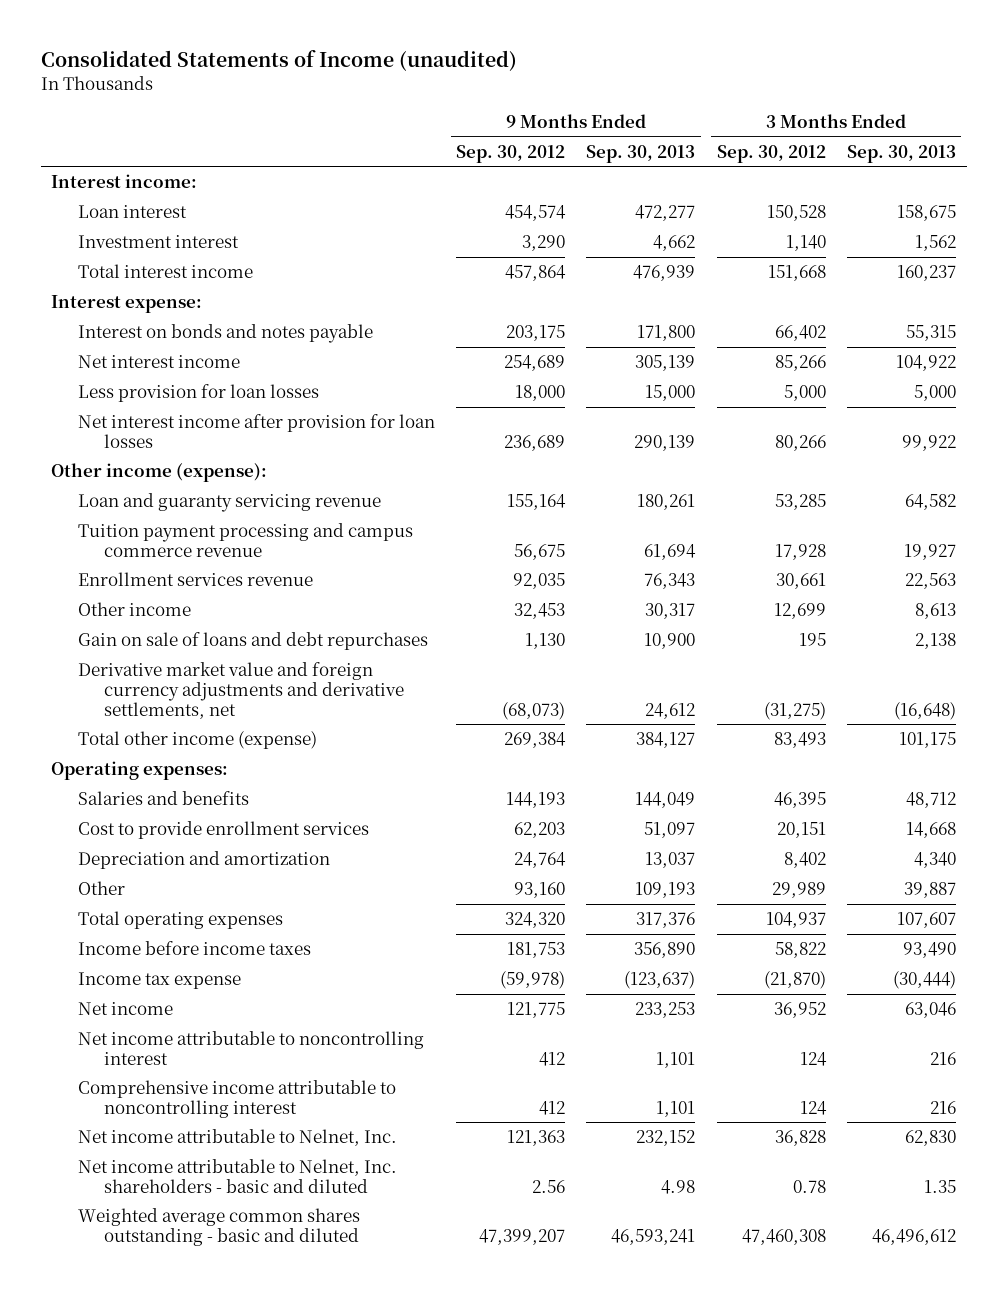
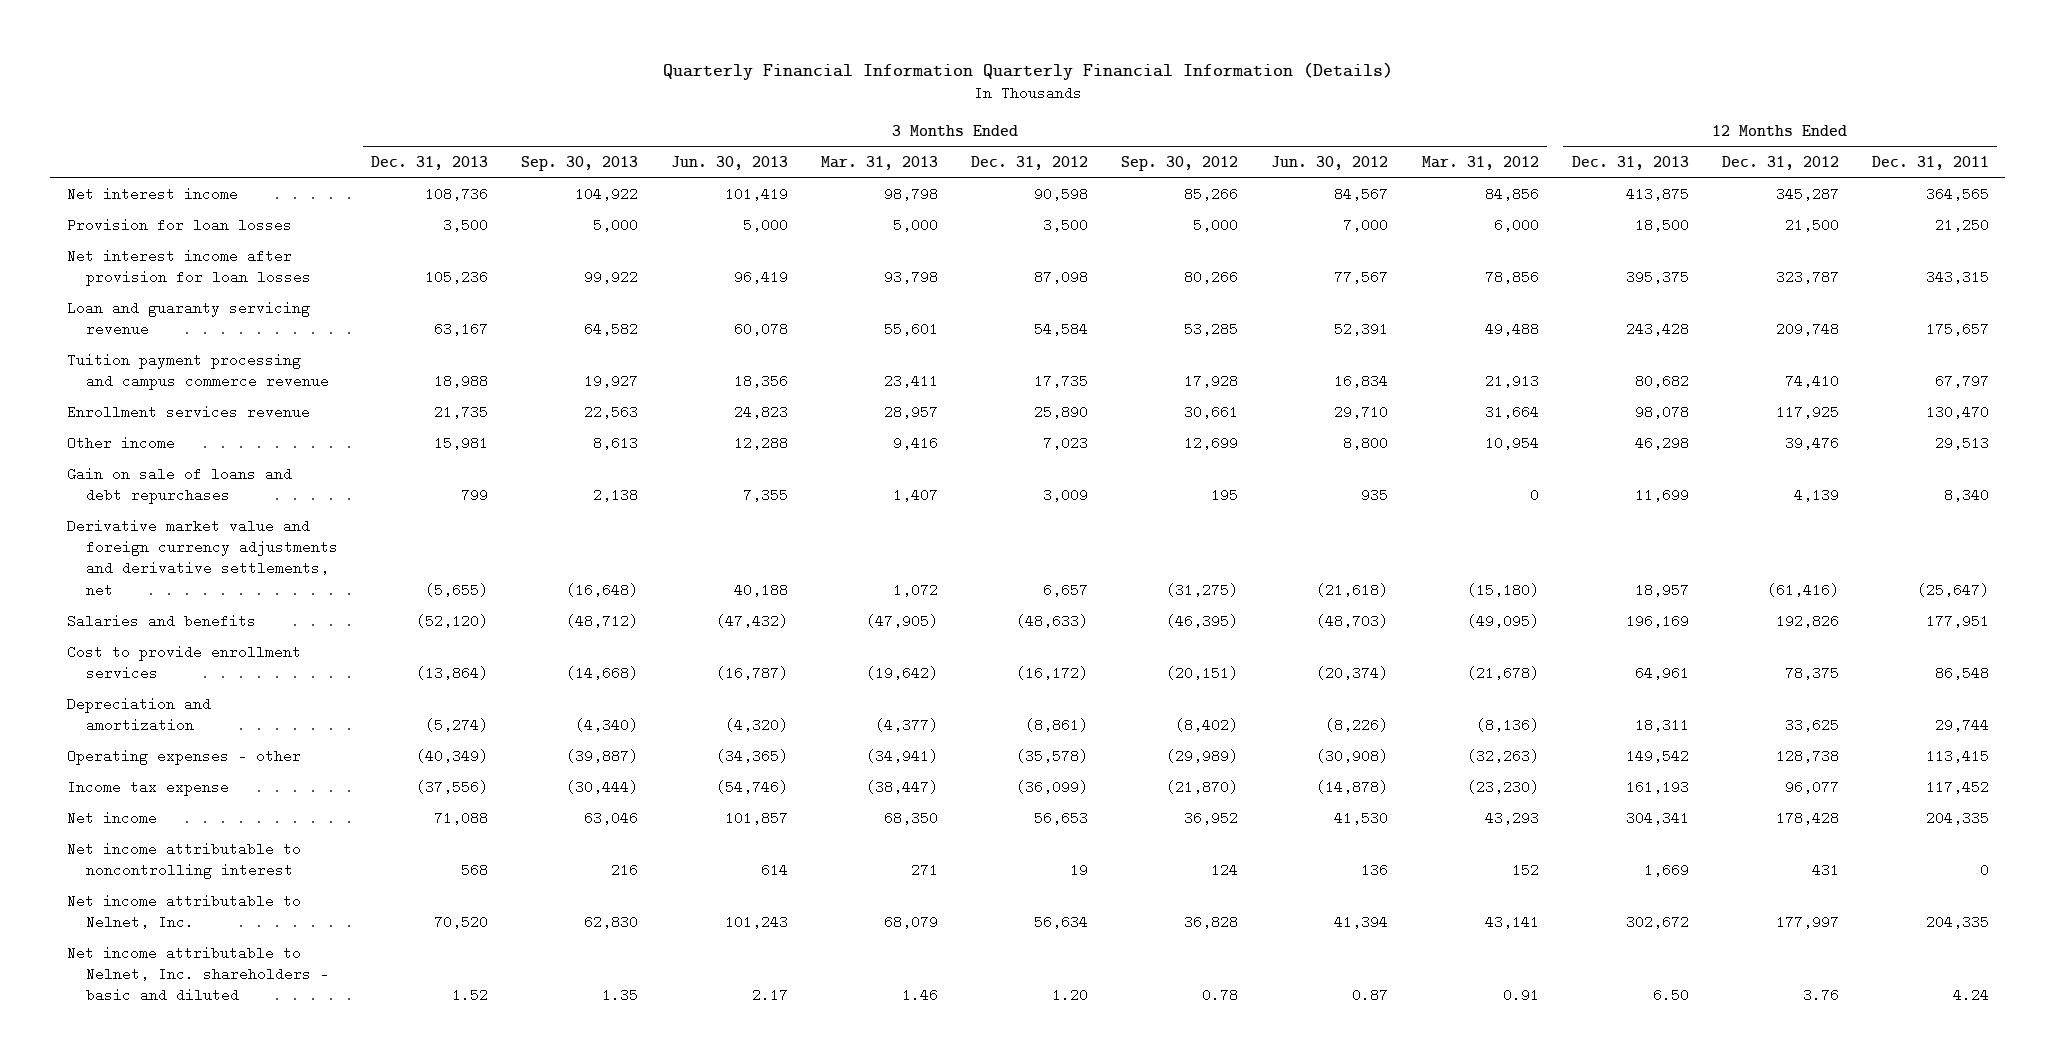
- Consolidated Statements of Income (unaudited)
+ Quarterly Financial Information Quarterly Financial Information (Details)
- | 9 Months Ended Sep. 30, 2012 | 9 Months Ended Sep. 30, 2013 | 3 Months Ended Sep. 30, 2012 | 3 Months Ended Sep. 30, 2013
+ | 3 Months Ended Dec. 31, 2013 | 3 Months Ended Sep. 30, 2013 | 3 Months Ended Jun. 30, 2013 | 3 Months Ended Mar. 31, 2013 | 3 Months Ended Dec. 31, 2012 | 3 Months Ended Sep. 30, 2012 | 3 Months Ended Jun. 30, 2012 | 3 Months Ended Mar. 31, 2012 | 12 Months Ended Dec. 31, 2013 | 12 Months Ended Dec. 31, 2012 | 12 Months Ended Dec. 31, 2011
- Interest income:
- Loan interest | 454,574 | 472,277 | 150,528 | 158,675
- Investment interest | 3,290 | 4,662 | 1,140 | 1,562
- Total interest income | 457,864 | 476,939 | 151,668 | 160,237
- Interest expense:
- Interest on bonds and notes payable | 203,175 | 171,800 | 66,402 | 55,315
- Less provision for loan losses | 18,000 | 15,000 | 5,000 | 5,000
+ Provision for loan losses | 3,500 | 5,000 | 5,000 | 5,000 | 3,500 | 5,000 | 7,000 | 6,000 | 18,500 | 21,500 | 21,250
- Other income (expense):
- Total other income (expense) | 269,384 | 384,127 | 83,493 | 101,175
- Operating expenses:
- Salaries and benefits | 144,193 | 144,049 | 46,395 | 48,712
- Cost to provide enrollment services | 62,203 | 51,097 | 20,151 | 14,668
- Depreciation and amortization | 24,764 | 13,037 | 8,402 | 4,340
- Other | 93,160 | 109,193 | 29,989 | 39,887
- Total operating expenses | 324,320 | 317,376 | 104,937 | 107,607
- Income before income taxes | 181,753 | 356,890 | 58,822 | 93,490
+ Salaries and benefits | (52,120) | (48,712) | (47,432) | (47,905) | (48,633) | (46,395) | (48,703) | (49,095) | 196,169 | 192,826 | 177,951
+ Cost to provide enrollment services | (13,864) | (14,668) | (16,787) | (19,642) | (16,172) | (20,151) | (20,374) | (21,678) | 64,961 | 78,375 | 86,548
+ Depreciation and amortization | (5,274) | (4,340) | (4,320) | (4,377) | (8,861) | (8,402) | (8,226) | (8,136) | 18,311 | 33,625 | 29,744
+ Operating expenses - other | (40,349) | (39,887) | (34,365) | (34,941) | (35,578) | (29,989) | (30,908) | (32,263) | 149,542 | 128,738 | 113,415
- Comprehensive income attributable to noncontrolling interest | 412 | 1,101 | 124 | 216
- Weighted average common shares outstanding - basic and diluted | 47,399,207 | 46,593,241 | 47,460,308 | 46,496,612

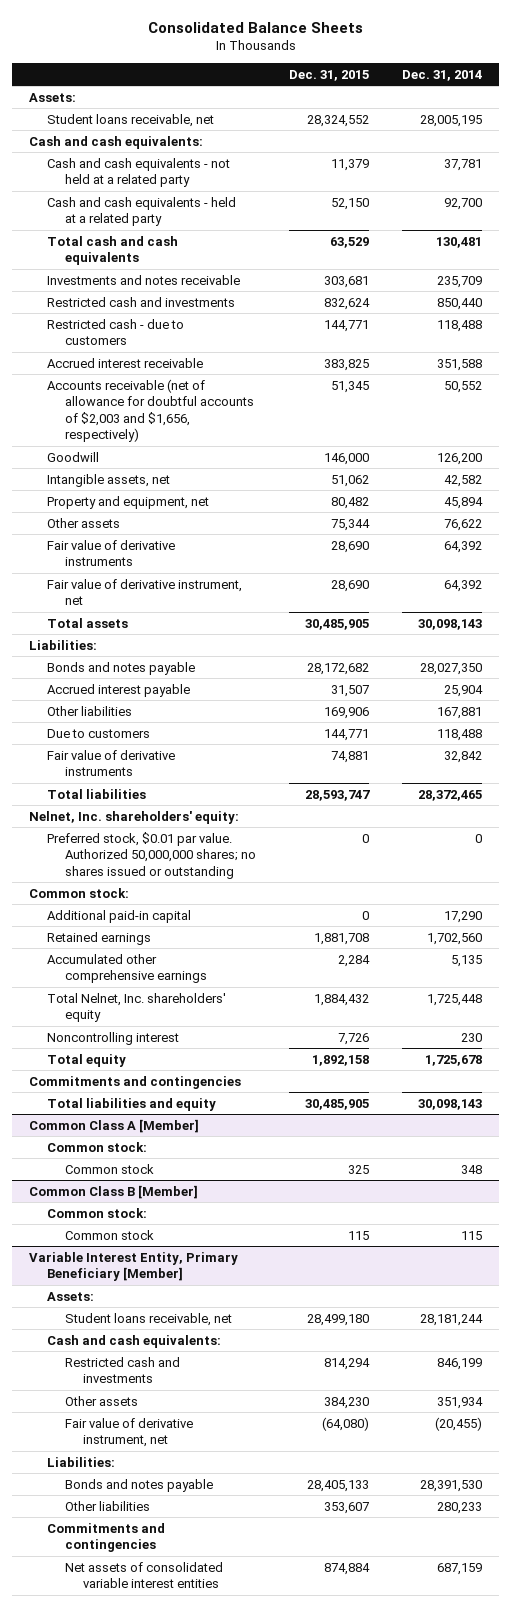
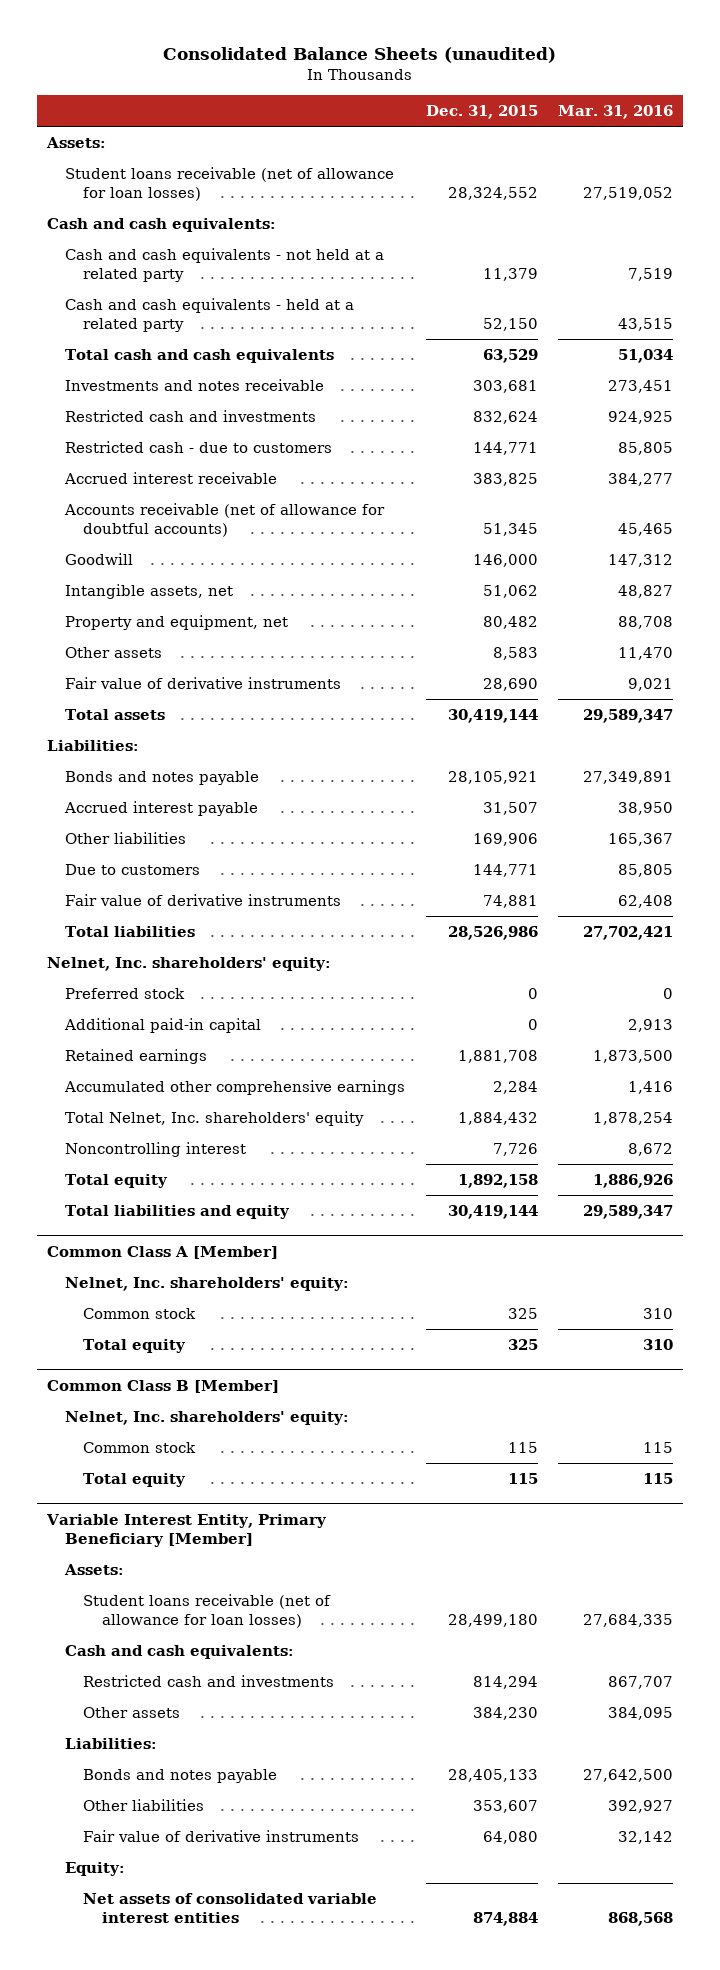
- Consolidated Balance Sheets
+ Consolidated Balance Sheets (unaudited)
- | Dec. 31, 2015 | Dec. 31, 2014
+ | Dec. 31, 2015 | Mar. 31, 2016
- Student loans receivable, net | 28,324,552 | 28,005,195
+ Student loans receivable (net of allowance for loan losses) | 28,324,552 | 27,519,052
- Accounts receivable (net of allowance for doubtful accounts of $2,003 and $1,656, respectively) | 51,345 | 50,552
+ Accounts receivable (net of allowance for doubtful accounts) | 51,345 | 45,465
- Other assets | 75,344 | 76,622
+ Other assets | 8,583 | 11,470
- Fair value of derivative instrument, net | 28,690 | 64,392
- Total assets | 30,485,905 | 30,098,143
+ Total assets | 30,419,144 | 29,589,347
- Bonds and notes payable | 28,172,682 | 28,027,350
+ Bonds and notes payable | 28,105,921 | 27,349,891
- Total liabilities | 28,593,747 | 28,372,465
+ Total liabilities | 28,526,986 | 27,702,421
- Preferred stock, $0.01 par value. Authorized 50,000,000 shares; no shares issued or outstanding | 0 | 0
- Common stock:
+ Preferred stock | 0 | 0
- Commitments and contingencies
- Total liabilities and equity | 30,485,905 | 30,098,143
+ Total liabilities and equity | 30,419,144 | 29,589,347
@ Common Class A [Member]
- Common stock:
+ Nelnet, Inc. shareholders' equity:
+ Total equity | 325 | 310
@ Common Class B [Member]
- Common stock:
+ Nelnet, Inc. shareholders' equity:
+ Total equity | 115 | 115
@ Variable Interest Entity, Primary Beneficiary [Member]
- Student loans receivable, net | 28,499,180 | 28,181,244
+ Student loans receivable (net of allowance for loan losses) | 28,499,180 | 27,684,335
- Fair value of derivative instrument, net | (64,080) | (20,455)
- Commitments and contingencies
+ Fair value of derivative instruments | 64,080 | 32,142
+ Equity:

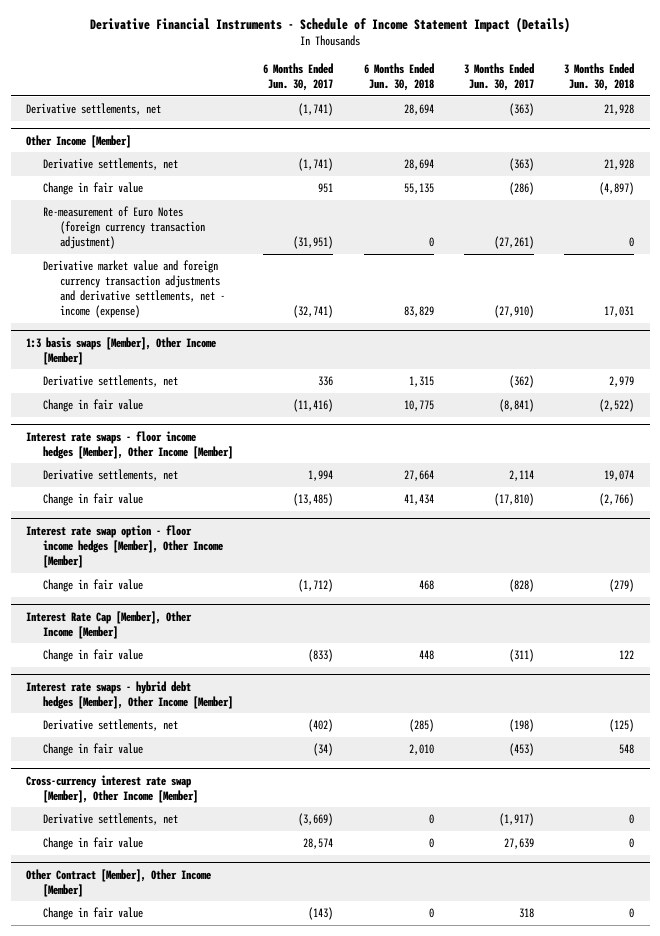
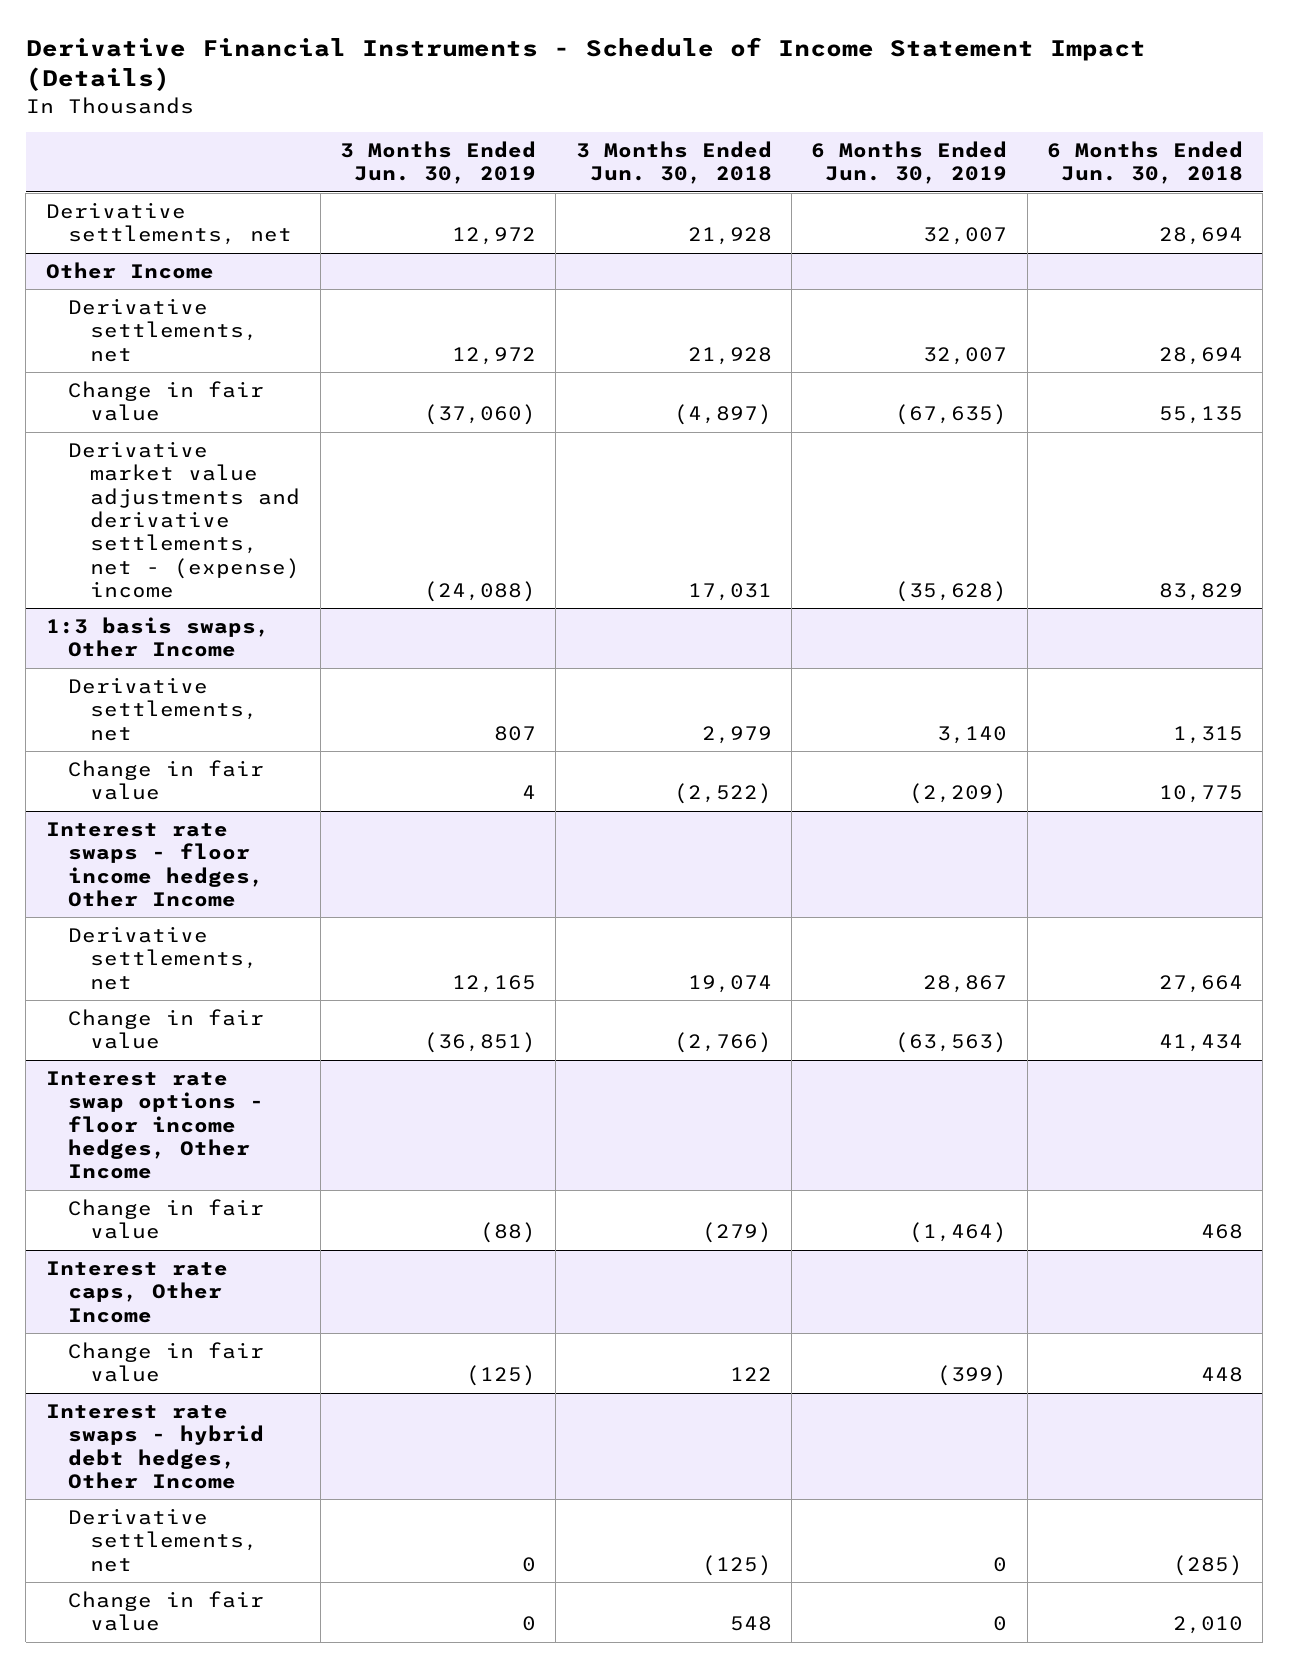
- | 6 Months Ended Jun. 30, 2017 | 6 Months Ended Jun. 30, 2018 | 3 Months Ended Jun. 30, 2017 | 3 Months Ended Jun. 30, 2018
+ | 3 Months Ended Jun. 30, 2019 | 3 Months Ended Jun. 30, 2018 | 6 Months Ended Jun. 30, 2019 | 6 Months Ended Jun. 30, 2018
- Other Income [Member]
+ Other Income
- Re-measurement of Euro Notes (foreign currency transaction adjustment) | (31,951) | 0 | (27,261) | 0
- Derivative market value and foreign currency transaction adjustments and derivative settlements, net - income (expense) | (32,741) | 83,829 | (27,910) | 17,031
- 1:3 basis swaps [Member], Other Income [Member]
+ Derivative market value adjustments and derivative settlements, net - (expense) income | (24,088) | 17,031 | (35,628) | 83,829
+ 1:3 basis swaps, Other Income
- Interest rate swaps - floor income hedges [Member], Other Income [Member]
+ Interest rate swaps - floor income hedges, Other Income
- Interest rate swap option - floor income hedges [Member], Other Income [Member]
+ Interest rate swap options - floor income hedges, Other Income
- Interest Rate Cap [Member], Other Income [Member]
+ Interest rate caps, Other Income
- Interest rate swaps - hybrid debt hedges [Member], Other Income [Member]
+ Interest rate swaps - hybrid debt hedges, Other Income
- Cross-currency interest rate swap [Member], Other Income [Member]
- Derivative settlements, net | (3,669) | 0 | (1,917) | 0
- Change in fair value | 28,574 | 0 | 27,639 | 0
- Other Contract [Member], Other Income [Member]
- Change in fair value | (143) | 0 | 318 | 0

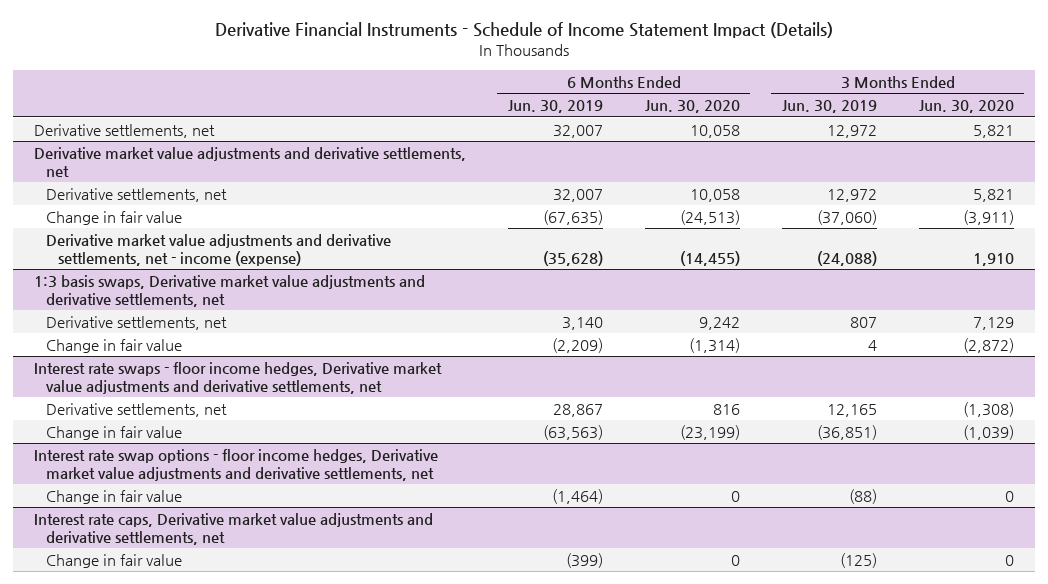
- | 3 Months Ended Jun. 30, 2019 | 3 Months Ended Jun. 30, 2018 | 6 Months Ended Jun. 30, 2019 | 6 Months Ended Jun. 30, 2018
+ | 6 Months Ended Jun. 30, 2019 | 6 Months Ended Jun. 30, 2020 | 3 Months Ended Jun. 30, 2019 | 3 Months Ended Jun. 30, 2020
- Other Income
+ Derivative market value adjustments and derivative settlements, net
- Derivative market value adjustments and derivative settlements, net - (expense) income | (24,088) | 17,031 | (35,628) | 83,829
- 1:3 basis swaps, Other Income
+ Derivative market value adjustments and derivative settlements, net - income (expense) | (35,628) | (14,455) | (24,088) | 1,910
+ 1:3 basis swaps, Derivative market value adjustments and derivative settlements, net
- Interest rate swaps - floor income hedges, Other Income
+ Interest rate swaps - floor income hedges, Derivative market value adjustments and derivative settlements, net
- Interest rate swap options - floor income hedges, Other Income
+ Interest rate swap options - floor income hedges, Derivative market value adjustments and derivative settlements, net
- Interest rate caps, Other Income
+ Interest rate caps, Derivative market value adjustments and derivative settlements, net
- Interest rate swaps - hybrid debt hedges, Other Income
- Derivative settlements, net | 0 | (125) | 0 | (285)
- Change in fair value | 0 | 548 | 0 | 2,010

